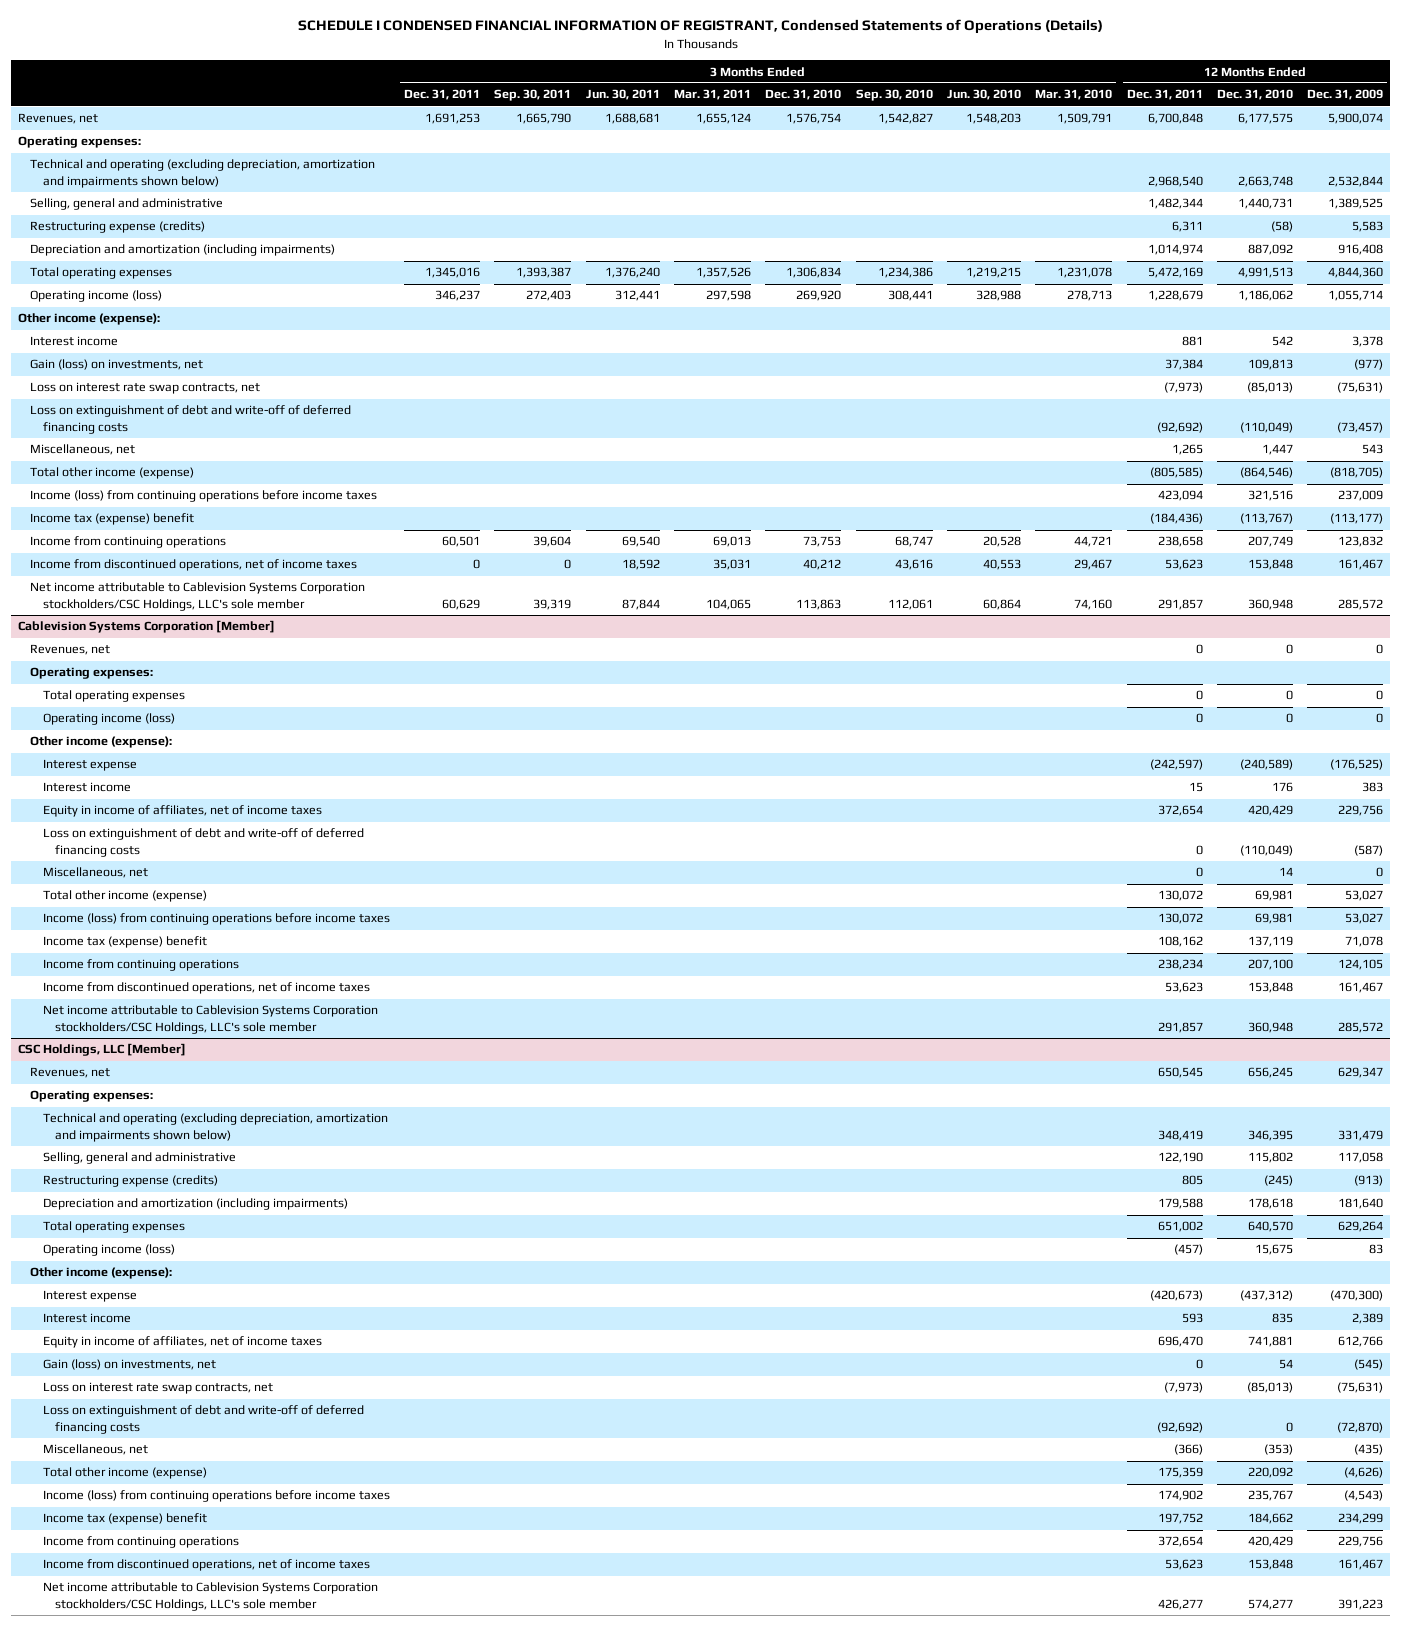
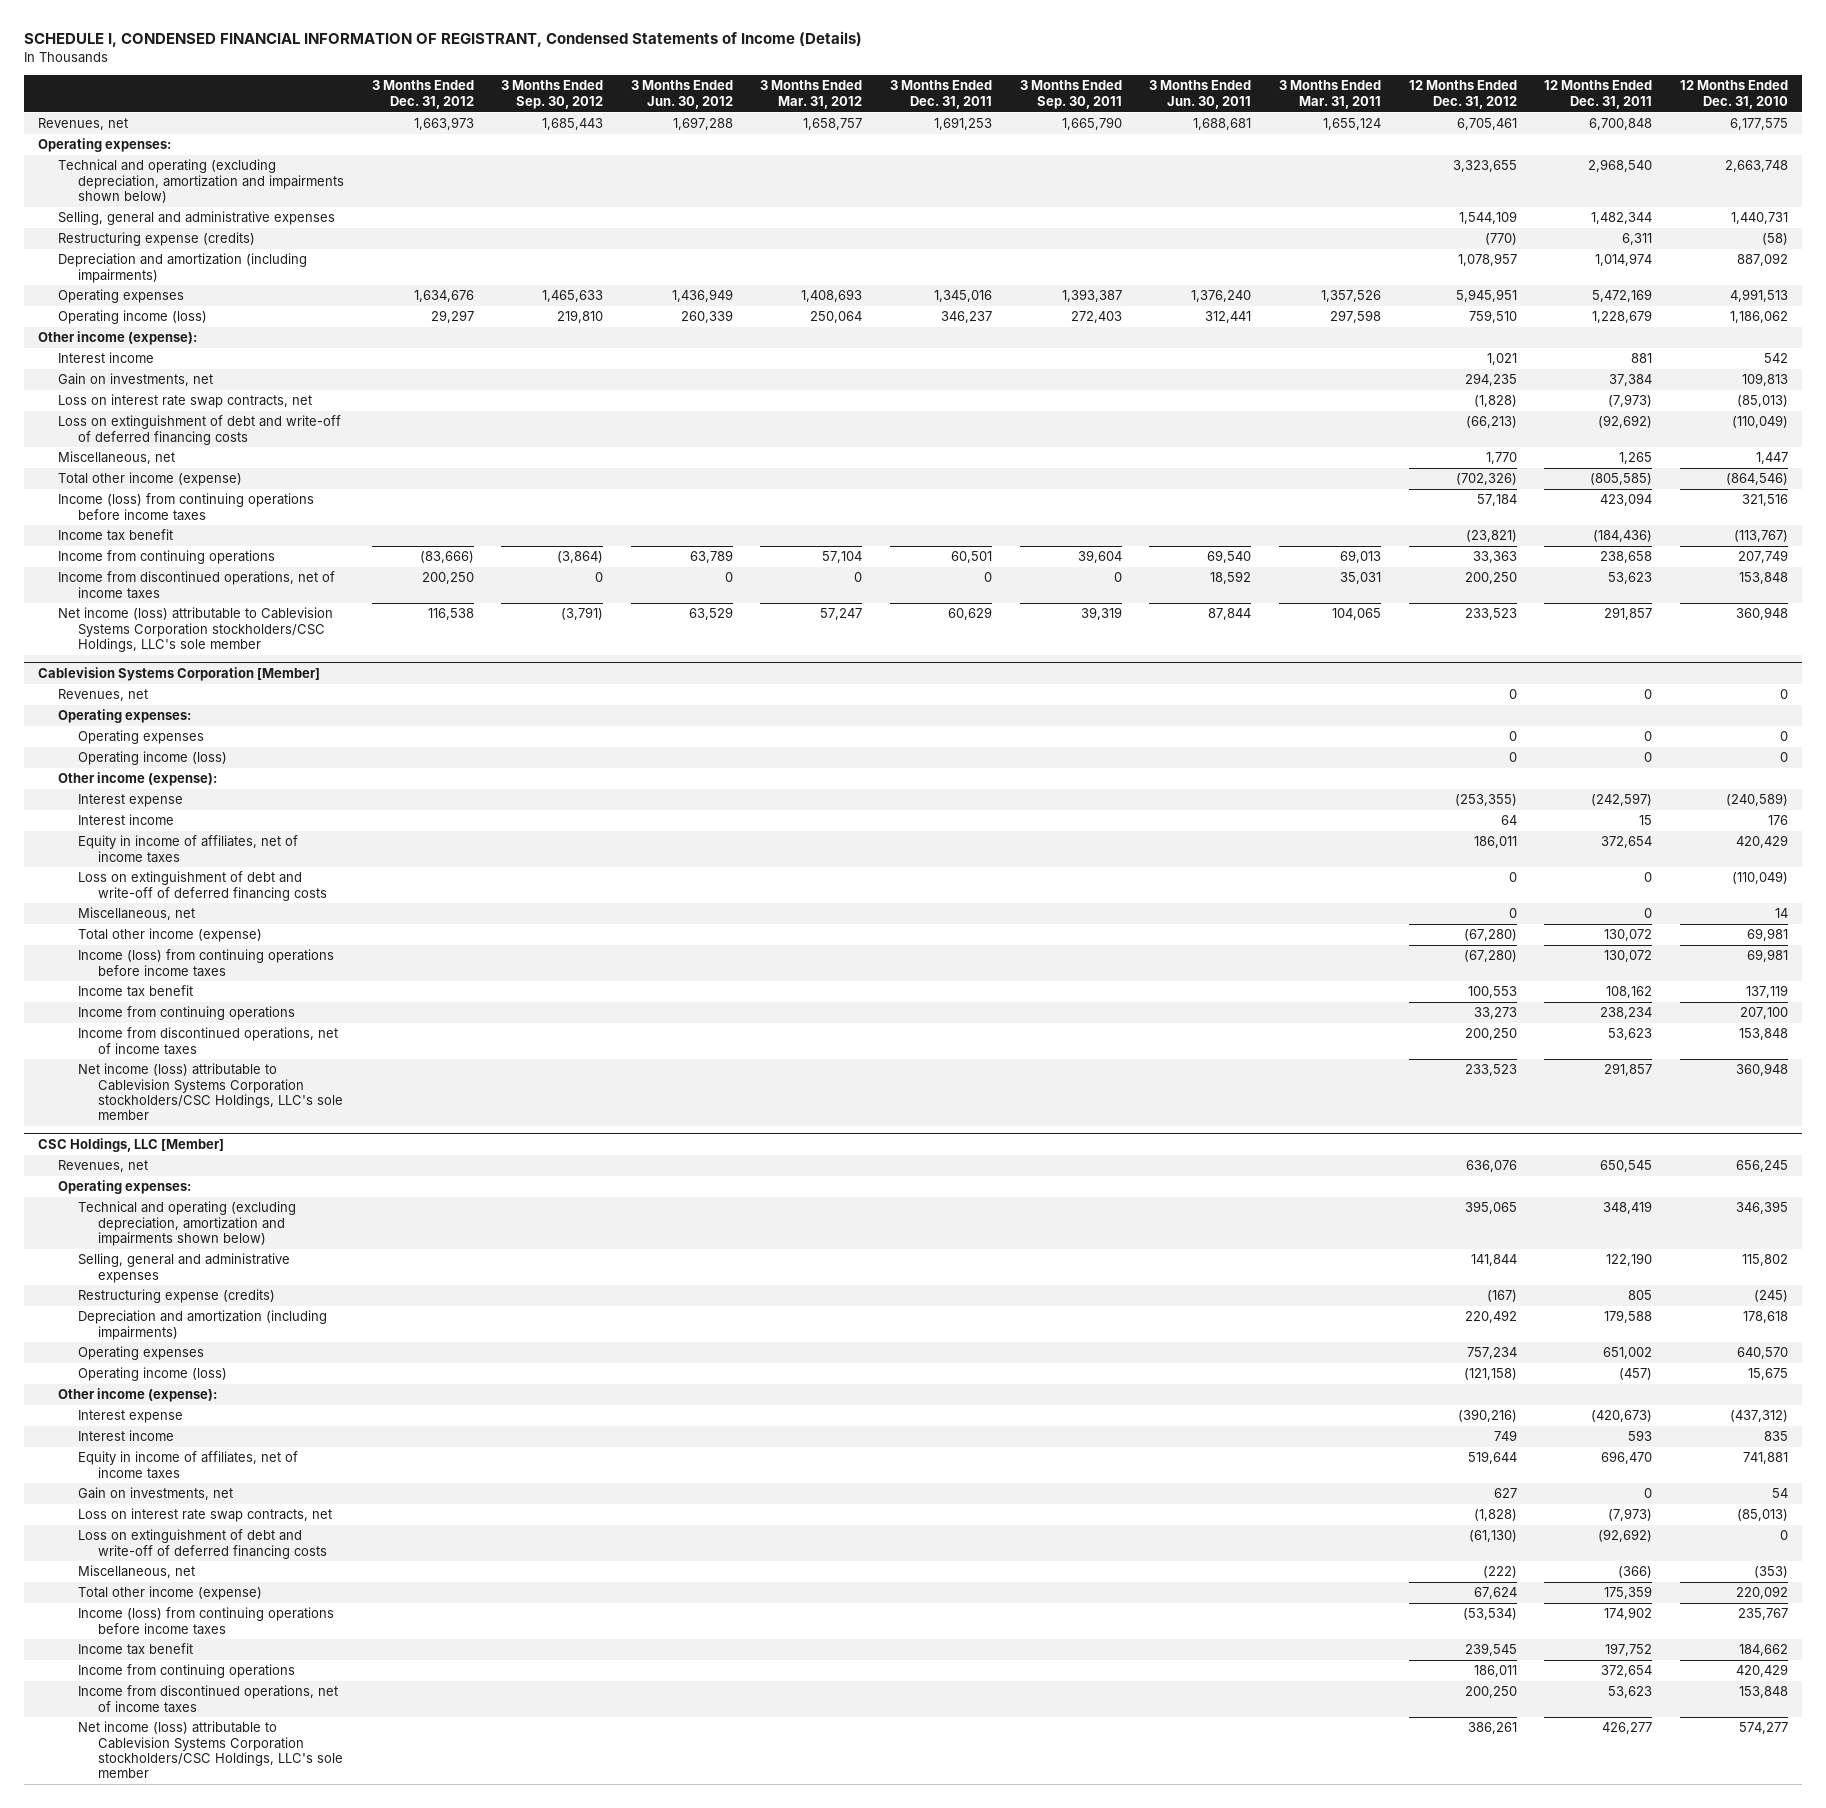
- SCHEDULE I CONDENSED FINANCIAL INFORMATION OF REGISTRANT, Condensed Statements of Operations (Details)
+ SCHEDULE I, CONDENSED FINANCIAL INFORMATION OF REGISTRANT, Condensed Statements of Income (Details)
- | 3 Months Ended Dec. 31, 2011 | 3 Months Ended Sep. 30, 2011 | 3 Months Ended Jun. 30, 2011 | 3 Months Ended Mar. 31, 2011 | 3 Months Ended Dec. 31, 2010 | 3 Months Ended Sep. 30, 2010 | 3 Months Ended Jun. 30, 2010 | 3 Months Ended Mar. 31, 2010 | 12 Months Ended Dec. 31, 2011 | 12 Months Ended Dec. 31, 2010 | 12 Months Ended Dec. 31, 2009
+ | 3 Months Ended Dec. 31, 2012 | 3 Months Ended Sep. 30, 2012 | 3 Months Ended Jun. 30, 2012 | 3 Months Ended Mar. 31, 2012 | 3 Months Ended Dec. 31, 2011 | 3 Months Ended Sep. 30, 2011 | 3 Months Ended Jun. 30, 2011 | 3 Months Ended Mar. 31, 2011 | 12 Months Ended Dec. 31, 2012 | 12 Months Ended Dec. 31, 2011 | 12 Months Ended Dec. 31, 2010
- Selling, general and administrative | | | | | | | | | 1,482,344 | 1,440,731 | 1,389,525
+ Selling, general and administrative expenses | | | | | | | | | 1,544,109 | 1,482,344 | 1,440,731
- Total operating expenses | 1,345,016 | 1,393,387 | 1,376,240 | 1,357,526 | 1,306,834 | 1,234,386 | 1,219,215 | 1,231,078 | 5,472,169 | 4,991,513 | 4,844,360
+ Operating expenses | 1,634,676 | 1,465,633 | 1,436,949 | 1,408,693 | 1,345,016 | 1,393,387 | 1,376,240 | 1,357,526 | 5,945,951 | 5,472,169 | 4,991,513
- Gain (loss) on investments, net | | | | | | | | | 37,384 | 109,813 | (977)
+ Gain on investments, net | | | | | | | | | 294,235 | 37,384 | 109,813
- Income tax (expense) benefit | | | | | | | | | (184,436) | (113,767) | (113,177)
+ Income tax benefit | | | | | | | | | (23,821) | (184,436) | (113,767)
- Net income attributable to Cablevision Systems Corporation stockholders/CSC Holdings, LLC's sole member | 60,629 | 39,319 | 87,844 | 104,065 | 113,863 | 112,061 | 60,864 | 74,160 | 291,857 | 360,948 | 285,572
+ Net income (loss) attributable to Cablevision Systems Corporation stockholders/CSC Holdings, LLC's sole member | 116,538 | (3,791) | 63,529 | 57,247 | 60,629 | 39,319 | 87,844 | 104,065 | 233,523 | 291,857 | 360,948
@ Cablevision Systems Corporation [Member]
- Total operating expenses | | | | | | | | | 0 | 0 | 0
+ Operating expenses | | | | | | | | | 0 | 0 | 0
- Income tax (expense) benefit | | | | | | | | | 108,162 | 137,119 | 71,078
+ Income tax benefit | | | | | | | | | 100,553 | 108,162 | 137,119
- Net income attributable to Cablevision Systems Corporation stockholders/CSC Holdings, LLC's sole member | | | | | | | | | 291,857 | 360,948 | 285,572
+ Net income (loss) attributable to Cablevision Systems Corporation stockholders/CSC Holdings, LLC's sole member | | | | | | | | | 233,523 | 291,857 | 360,948
@ CSC Holdings, LLC [Member]
- Selling, general and administrative | | | | | | | | | 122,190 | 115,802 | 117,058
+ Selling, general and administrative expenses | | | | | | | | | 141,844 | 122,190 | 115,802
- Total operating expenses | | | | | | | | | 651,002 | 640,570 | 629,264
+ Operating expenses | | | | | | | | | 757,234 | 651,002 | 640,570
- Gain (loss) on investments, net | | | | | | | | | 0 | 54 | (545)
+ Gain on investments, net | | | | | | | | | 627 | 0 | 54
- Income tax (expense) benefit | | | | | | | | | 197,752 | 184,662 | 234,299
+ Income tax benefit | | | | | | | | | 239,545 | 197,752 | 184,662
- Net income attributable to Cablevision Systems Corporation stockholders/CSC Holdings, LLC's sole member | | | | | | | | | 426,277 | 574,277 | 391,223
+ Net income (loss) attributable to Cablevision Systems Corporation stockholders/CSC Holdings, LLC's sole member | | | | | | | | | 386,261 | 426,277 | 574,277

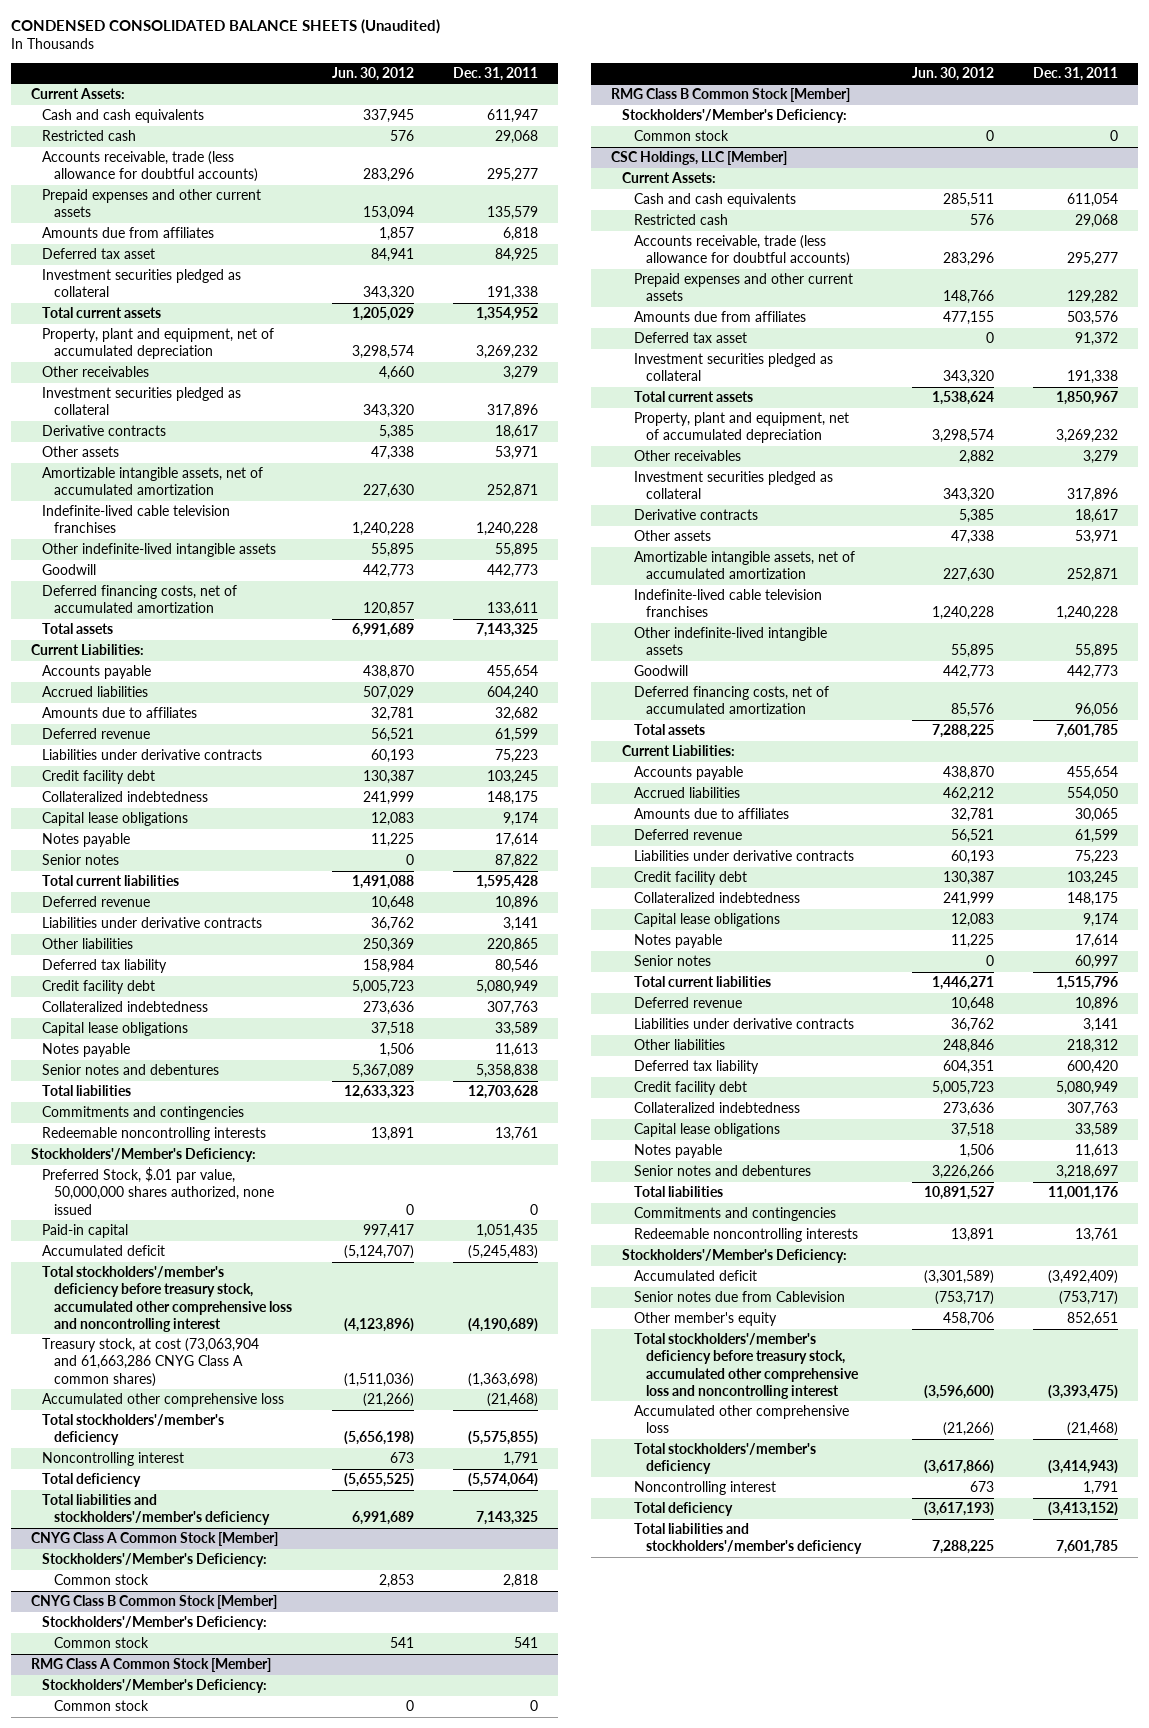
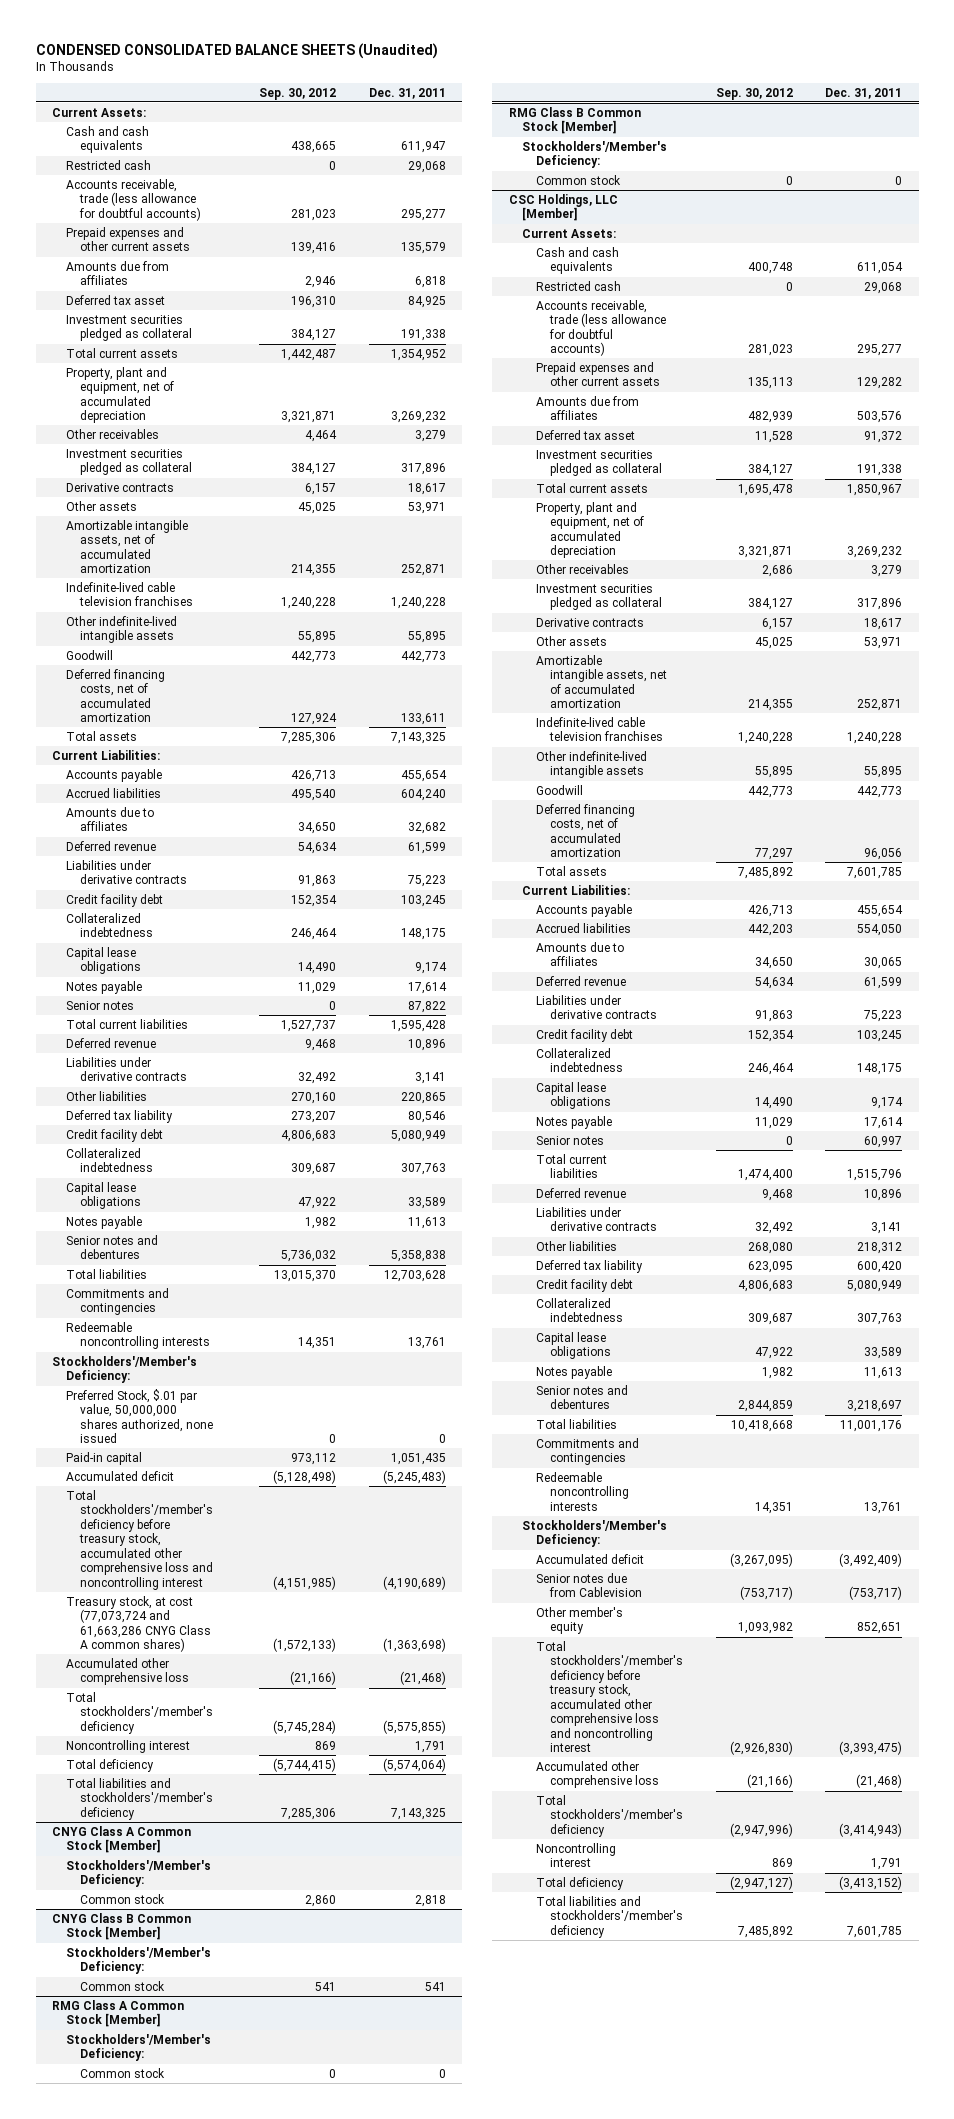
- | Jun. 30, 2012 | Dec. 31, 2011
+ | Sep. 30, 2012 | Dec. 31, 2011
- Treasury stock, at cost (73,063,904 and 61,663,286 CNYG Class A common shares) | (1,511,036) | (1,363,698)
+ Treasury stock, at cost (77,073,724 and 61,663,286 CNYG Class A common shares) | (1,572,133) | (1,363,698)

